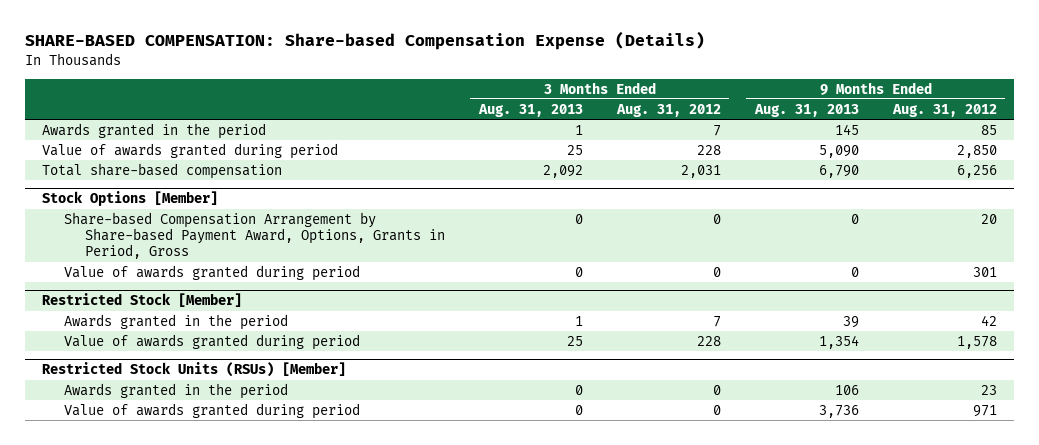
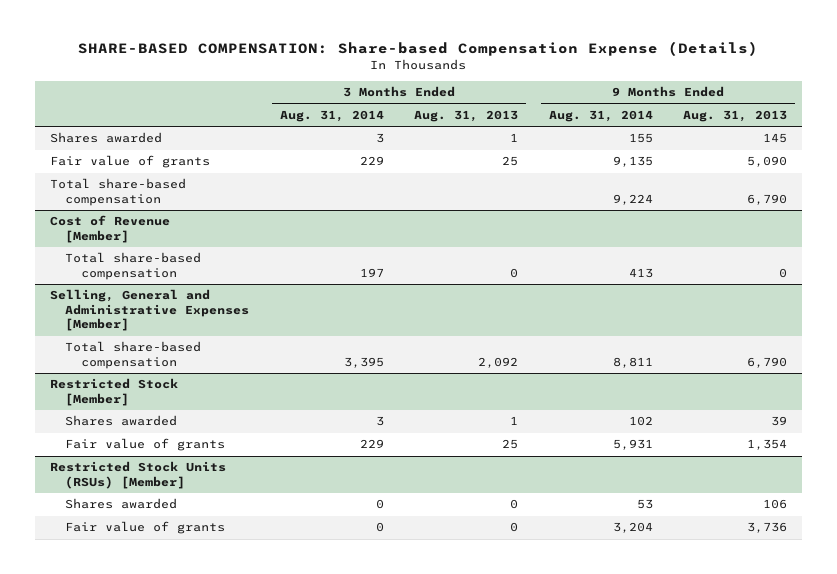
- | 3 Months Ended Aug. 31, 2013 | 3 Months Ended Aug. 31, 2012 | 9 Months Ended Aug. 31, 2013 | 9 Months Ended Aug. 31, 2012
+ | 3 Months Ended Aug. 31, 2014 | 3 Months Ended Aug. 31, 2013 | 9 Months Ended Aug. 31, 2014 | 9 Months Ended Aug. 31, 2013
- Awards granted in the period | 1 | 7 | 145 | 85
- Value of awards granted during period | 25 | 228 | 5,090 | 2,850
+ Shares awarded | 3 | 1 | 155 | 145
+ Fair value of grants | 229 | 25 | 9,135 | 5,090
+ Total share-based compensation | | | 9,224 | 6,790
+ Cost of Revenue [Member]
+ Total share-based compensation | 197 | 0 | 413 | 0
+ Selling, General and Administrative Expenses [Member]
- Stock Options [Member]
- Share-based Compensation Arrangement by Share-based Payment Award, Options, Grants in Period, Gross | 0 | 0 | 0 | 20
- Value of awards granted during period | 0 | 0 | 0 | 301
@ Restricted Stock [Member]
- Awards granted in the period | 1 | 7 | 39 | 42
- Value of awards granted during period | 25 | 228 | 1,354 | 1,578
+ Shares awarded | 3 | 1 | 102 | 39
+ Fair value of grants | 229 | 25 | 5,931 | 1,354
@ Restricted Stock Units (RSUs) [Member]
- Awards granted in the period | 0 | 0 | 106 | 23
- Value of awards granted during period | 0 | 0 | 3,736 | 971
+ Shares awarded | 0 | 0 | 53 | 106
+ Fair value of grants | 0 | 0 | 3,204 | 3,736

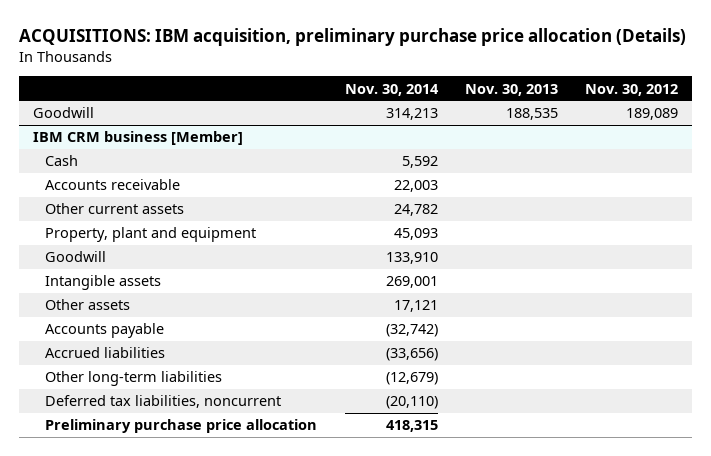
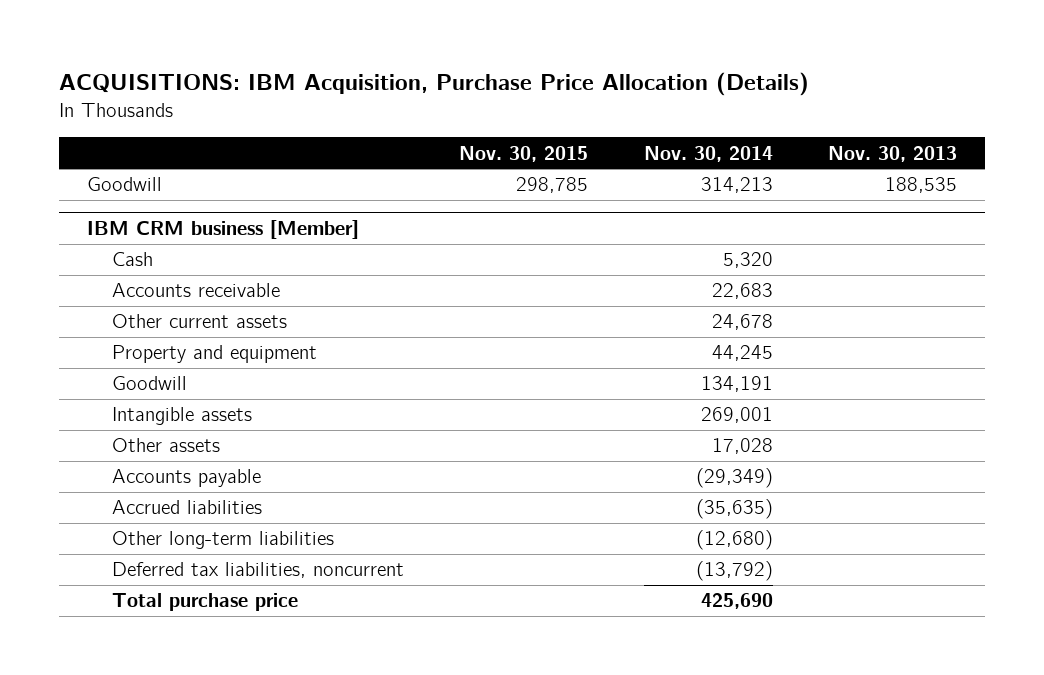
- ACQUISITIONS: IBM acquisition, preliminary purchase price allocation (Details)
+ ACQUISITIONS: IBM Acquisition, Purchase Price Allocation (Details)
- | Nov. 30, 2014 | Nov. 30, 2013 | Nov. 30, 2012
+ | Nov. 30, 2015 | Nov. 30, 2014 | Nov. 30, 2013
@ IBM CRM business [Member]
- Cash | 5,592 | |
- Accounts receivable | 22,003 | |
- Other current assets | 24,782 | |
- Property, plant and equipment | 45,093 | |
- Goodwill | 133,910 | |
+ Cash | | 5,320 |
+ Accounts receivable | | 22,683 |
+ Other current assets | | 24,678 |
+ Property and equipment | | 44,245 |
+ Goodwill | | 134,191 |
- Other assets | 17,121 | |
- Accounts payable | (32,742) | |
- Accrued liabilities | (33,656) | |
- Other long-term liabilities | (12,679) | |
- Deferred tax liabilities, noncurrent | (20,110) | |
- Preliminary purchase price allocation | 418,315 | |
+ Other assets | | 17,028 |
+ Accounts payable | | (29,349) |
+ Accrued liabilities | | (35,635) |
+ Other long-term liabilities | | (12,680) |
+ Deferred tax liabilities, noncurrent | | (13,792) |
+ Total purchase price | | 425,690 |

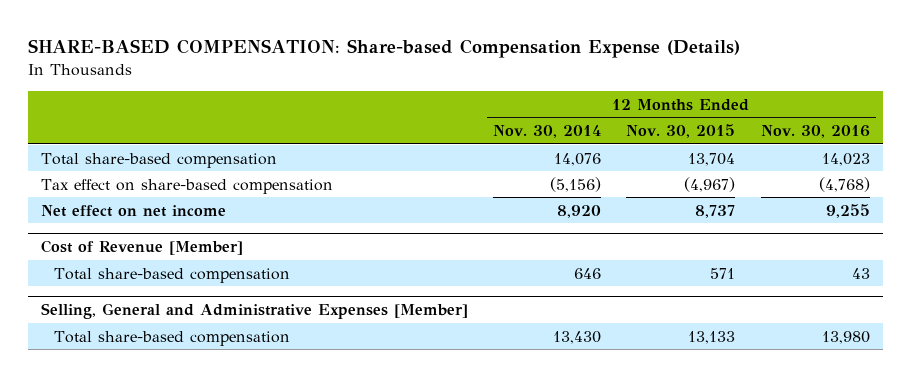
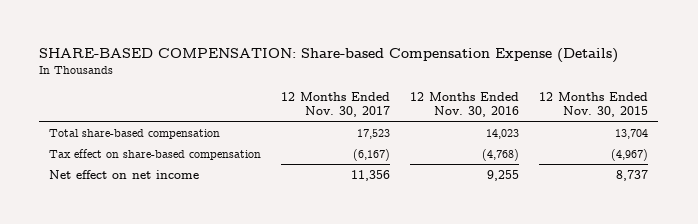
- | 12 Months Ended Nov. 30, 2014 | 12 Months Ended Nov. 30, 2015 | 12 Months Ended Nov. 30, 2016
+ | 12 Months Ended Nov. 30, 2017 | 12 Months Ended Nov. 30, 2016 | 12 Months Ended Nov. 30, 2015
- Cost of Revenue [Member]
- Total share-based compensation | 646 | 571 | 43
- Selling, General and Administrative Expenses [Member]
- Total share-based compensation | 13,430 | 13,133 | 13,980

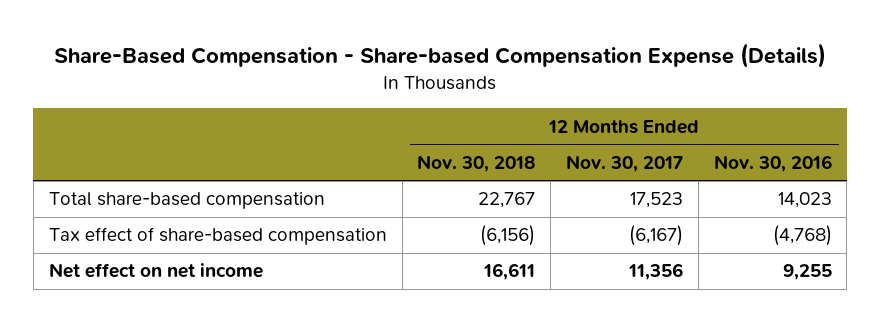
- SHARE-BASED COMPENSATION: Share-based Compensation Expense (Details)
+ Share-Based Compensation - Share-based Compensation Expense (Details)
- | 12 Months Ended Nov. 30, 2017 | 12 Months Ended Nov. 30, 2016 | 12 Months Ended Nov. 30, 2015
+ | 12 Months Ended Nov. 30, 2018 | 12 Months Ended Nov. 30, 2017 | 12 Months Ended Nov. 30, 2016
- Tax effect on share-based compensation | (6,167) | (4,768) | (4,967)
+ Tax effect of share-based compensation | (6,156) | (6,167) | (4,768)

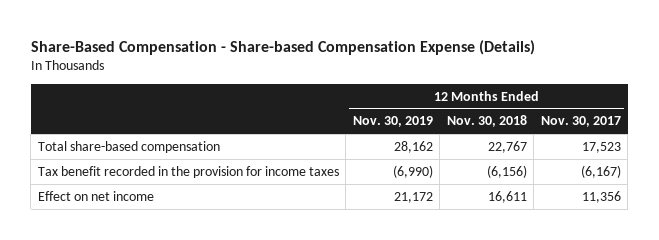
- | 12 Months Ended Nov. 30, 2018 | 12 Months Ended Nov. 30, 2017 | 12 Months Ended Nov. 30, 2016
+ | 12 Months Ended Nov. 30, 2019 | 12 Months Ended Nov. 30, 2018 | 12 Months Ended Nov. 30, 2017
- Tax effect of share-based compensation | (6,156) | (6,167) | (4,768)
- Net effect on net income | 16,611 | 11,356 | 9,255
+ Tax benefit recorded in the provision for income taxes | (6,990) | (6,156) | (6,167)
+ Effect on net income | 21,172 | 16,611 | 11,356

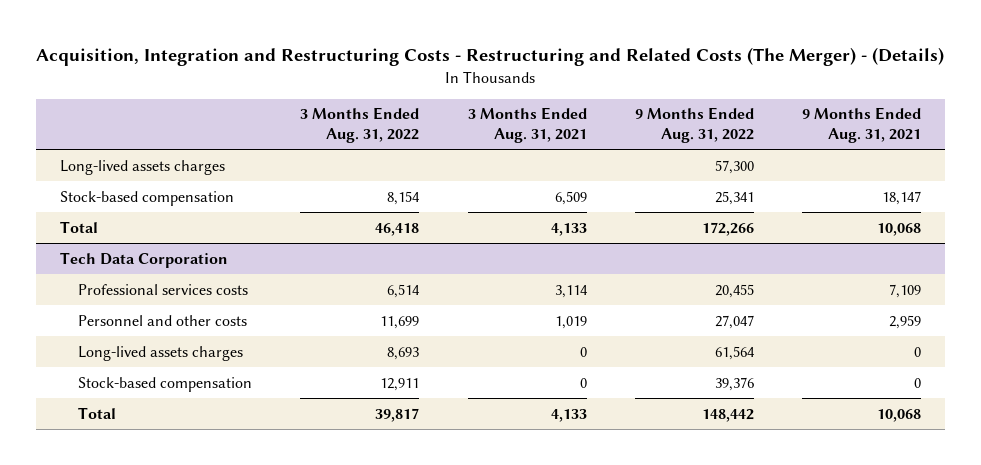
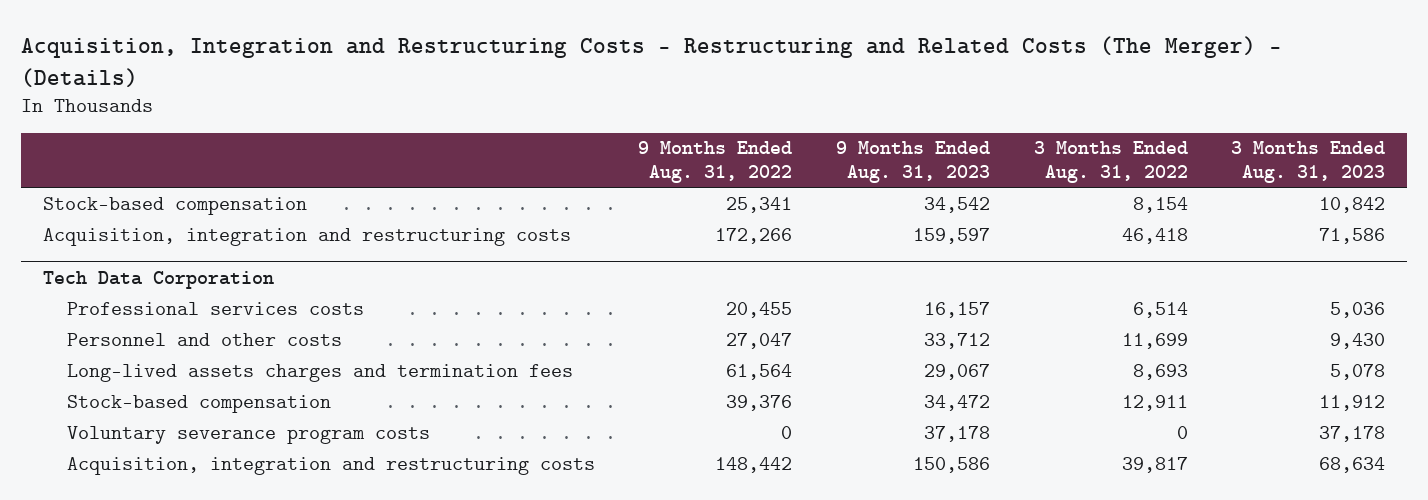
- | 3 Months Ended Aug. 31, 2022 | 3 Months Ended Aug. 31, 2021 | 9 Months Ended Aug. 31, 2022 | 9 Months Ended Aug. 31, 2021
+ | 9 Months Ended Aug. 31, 2022 | 9 Months Ended Aug. 31, 2023 | 3 Months Ended Aug. 31, 2022 | 3 Months Ended Aug. 31, 2023
- Long-lived assets charges | | | 57,300 |
- Total | 46,418 | 4,133 | 172,266 | 10,068
+ Acquisition, integration and restructuring costs | 172,266 | 159,597 | 46,418 | 71,586
@ Tech Data Corporation
- Long-lived assets charges | 8,693 | 0 | 61,564 | 0
+ Long-lived assets charges and termination fees | 61,564 | 29,067 | 8,693 | 5,078
- Total | 39,817 | 4,133 | 148,442 | 10,068
+ Voluntary severance program costs | 0 | 37,178 | 0 | 37,178
+ Acquisition, integration and restructuring costs | 148,442 | 150,586 | 39,817 | 68,634

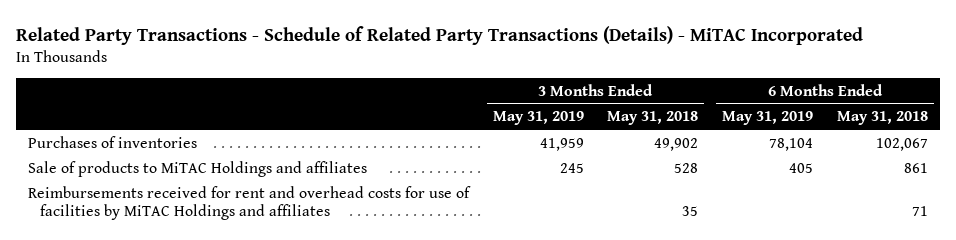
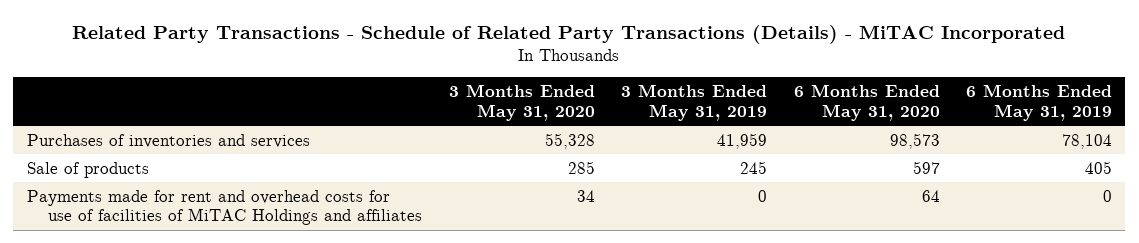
- | 3 Months Ended May 31, 2019 | 3 Months Ended May 31, 2018 | 6 Months Ended May 31, 2019 | 6 Months Ended May 31, 2018
+ | 3 Months Ended May 31, 2020 | 3 Months Ended May 31, 2019 | 6 Months Ended May 31, 2020 | 6 Months Ended May 31, 2019
- Purchases of inventories | 41,959 | 49,902 | 78,104 | 102,067
- Sale of products to MiTAC Holdings and affiliates | 245 | 528 | 405 | 861
- Reimbursements received for rent and overhead costs for use of facilities by MiTAC Holdings and affiliates | | 35 | | 71
+ Purchases of inventories and services | 55,328 | 41,959 | 98,573 | 78,104
+ Sale of products | 285 | 245 | 597 | 405
+ Payments made for rent and overhead costs for use of facilities of MiTAC Holdings and affiliates | 34 | 0 | 64 | 0

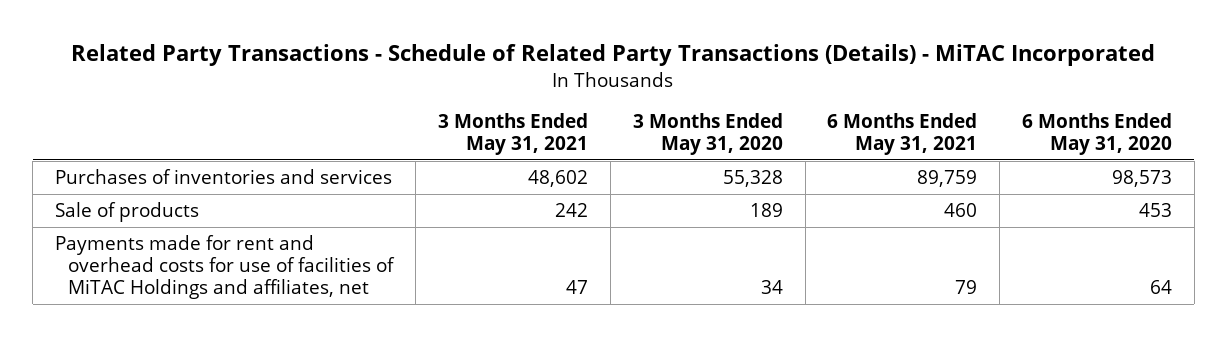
- | 3 Months Ended May 31, 2020 | 3 Months Ended May 31, 2019 | 6 Months Ended May 31, 2020 | 6 Months Ended May 31, 2019
+ | 3 Months Ended May 31, 2021 | 3 Months Ended May 31, 2020 | 6 Months Ended May 31, 2021 | 6 Months Ended May 31, 2020
- Sale of products | 285 | 245 | 597 | 405
- Payments made for rent and overhead costs for use of facilities of MiTAC Holdings and affiliates | 34 | 0 | 64 | 0
+ Sale of products | 242 | 189 | 460 | 453
+ Payments made for rent and overhead costs for use of facilities of MiTAC Holdings and affiliates, net | 47 | 34 | 79 | 64

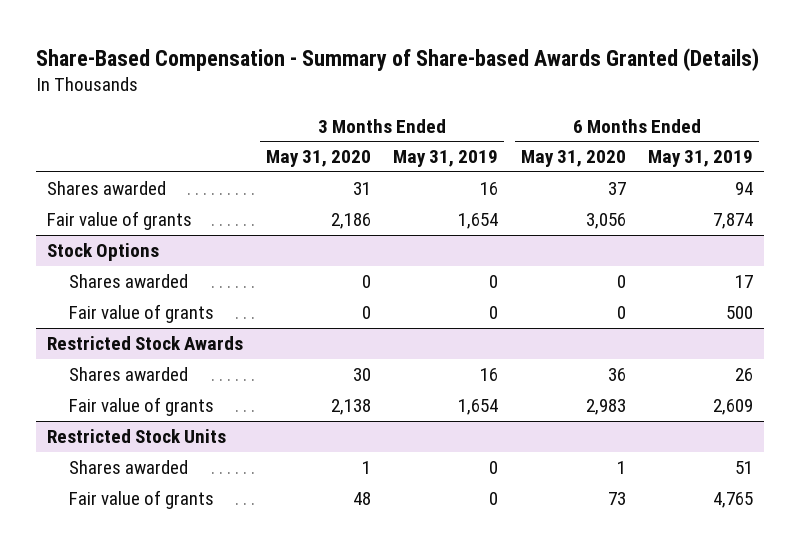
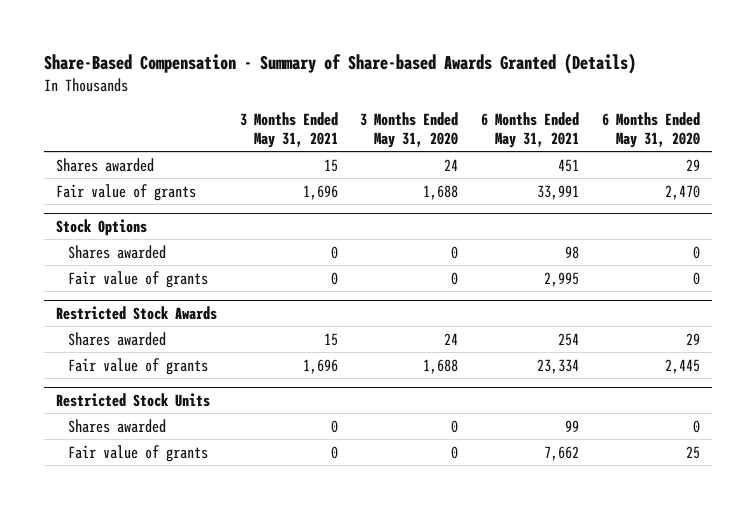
- | 3 Months Ended May 31, 2020 | 3 Months Ended May 31, 2019 | 6 Months Ended May 31, 2020 | 6 Months Ended May 31, 2019
+ | 3 Months Ended May 31, 2021 | 3 Months Ended May 31, 2020 | 6 Months Ended May 31, 2021 | 6 Months Ended May 31, 2020
- Shares awarded | 31 | 16 | 37 | 94
- Fair value of grants | 2,186 | 1,654 | 3,056 | 7,874
+ Shares awarded | 15 | 24 | 451 | 29
+ Fair value of grants | 1,696 | 1,688 | 33,991 | 2,470
@ Restricted Stock Awards
- Shares awarded | 30 | 16 | 36 | 26
- Fair value of grants | 2,138 | 1,654 | 2,983 | 2,609
+ Shares awarded | 15 | 24 | 254 | 29
+ Fair value of grants | 1,696 | 1,688 | 23,334 | 2,445
@ Restricted Stock Units
- Shares awarded | 1 | 0 | 1 | 51
- Fair value of grants | 48 | 0 | 73 | 4,765
+ Shares awarded | 0 | 0 | 99 | 0
+ Fair value of grants | 0 | 0 | 7,662 | 25

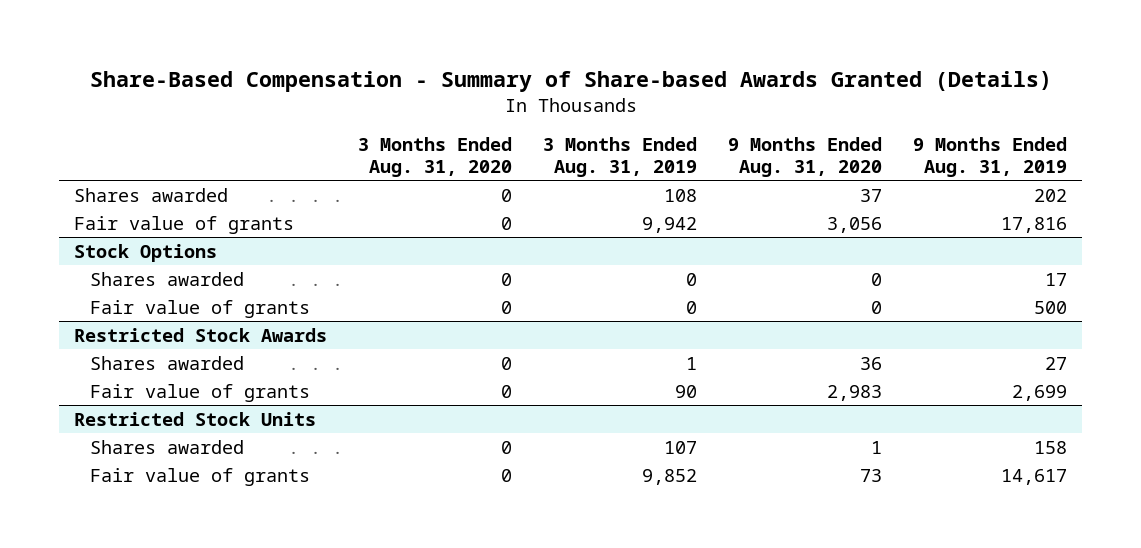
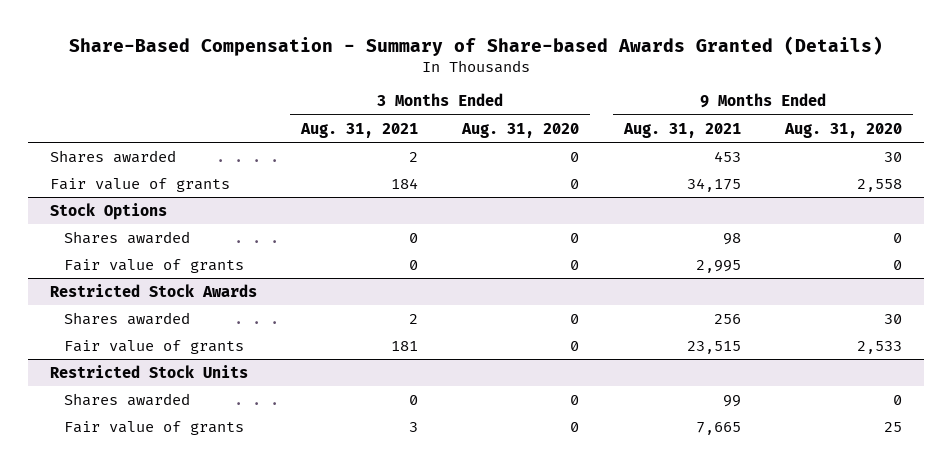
- | 3 Months Ended Aug. 31, 2020 | 3 Months Ended Aug. 31, 2019 | 9 Months Ended Aug. 31, 2020 | 9 Months Ended Aug. 31, 2019
+ | 3 Months Ended Aug. 31, 2021 | 3 Months Ended Aug. 31, 2020 | 9 Months Ended Aug. 31, 2021 | 9 Months Ended Aug. 31, 2020
- Shares awarded | 0 | 108 | 37 | 202
- Fair value of grants | 0 | 9,942 | 3,056 | 17,816
+ Shares awarded | 2 | 0 | 453 | 30
+ Fair value of grants | 184 | 0 | 34,175 | 2,558
@ Restricted Stock Awards
- Shares awarded | 0 | 1 | 36 | 27
- Fair value of grants | 0 | 90 | 2,983 | 2,699
+ Shares awarded | 2 | 0 | 256 | 30
+ Fair value of grants | 181 | 0 | 23,515 | 2,533
@ Restricted Stock Units
- Shares awarded | 0 | 107 | 1 | 158
- Fair value of grants | 0 | 9,852 | 73 | 14,617
+ Shares awarded | 0 | 0 | 99 | 0
+ Fair value of grants | 3 | 0 | 7,665 | 25

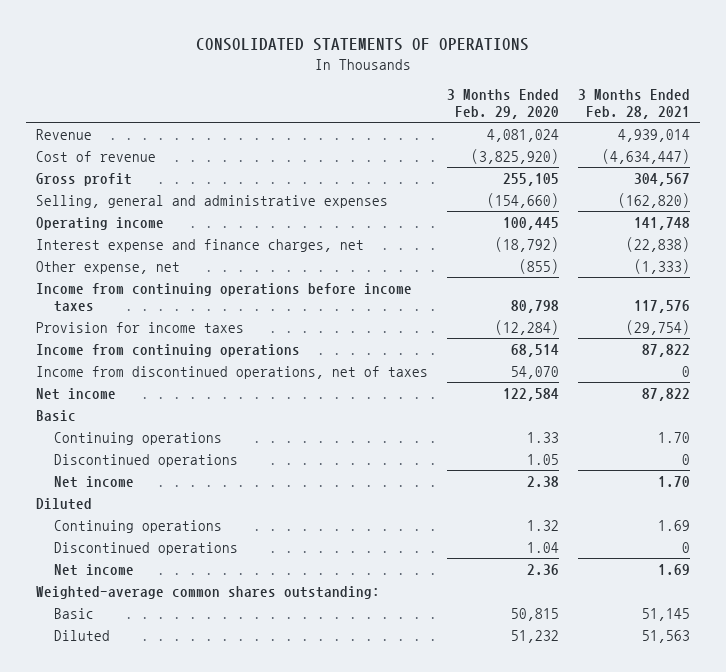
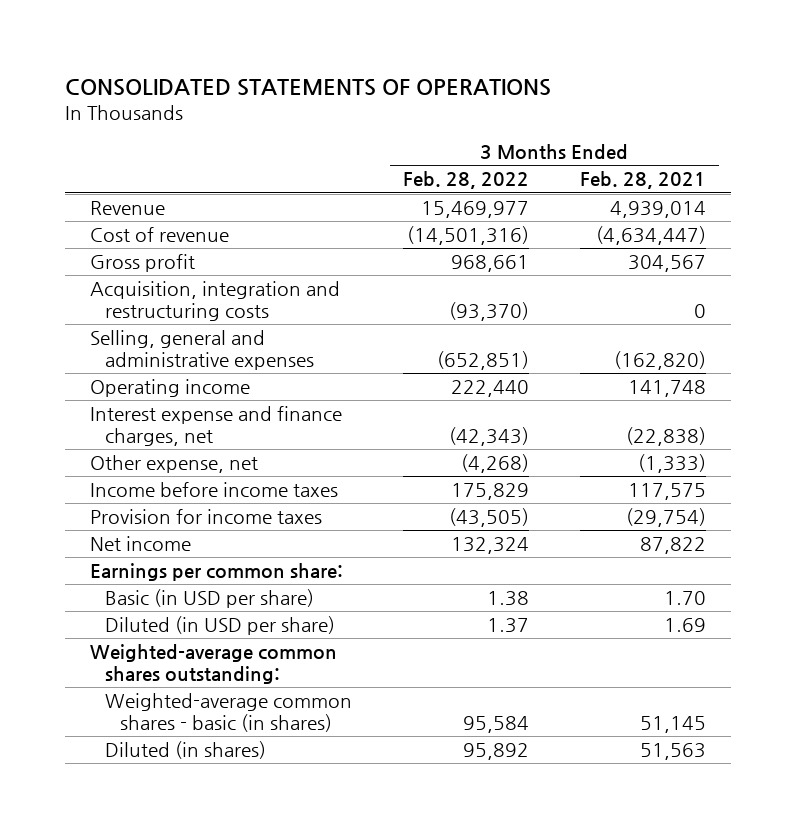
- | 3 Months Ended Feb. 29, 2020 | 3 Months Ended Feb. 28, 2021
+ | 3 Months Ended Feb. 28, 2022 | 3 Months Ended Feb. 28, 2021
+ Acquisition, integration and restructuring costs | (93,370) | 0
- Income from continuing operations before income taxes | 80,798 | 117,576
+ Income before income taxes | 175,829 | 117,575
- Income from continuing operations | 68,514 | 87,822
- Income from discontinued operations, net of taxes | 54,070 | 0
- Basic
- Continuing operations | 1.33 | 1.70
- Discontinued operations | 1.05 | 0
- Net income | 2.38 | 1.70
- Diluted
- Continuing operations | 1.32 | 1.69
- Discontinued operations | 1.04 | 0
- Net income | 2.36 | 1.69
+ Earnings per common share:
+ Basic (in USD per share) | 1.38 | 1.70
+ Diluted (in USD per share) | 1.37 | 1.69
- Basic | 50,815 | 51,145
- Diluted | 51,232 | 51,563
+ Weighted-average common shares - basic (in shares) | 95,584 | 51,145
+ Diluted (in shares) | 95,892 | 51,563

